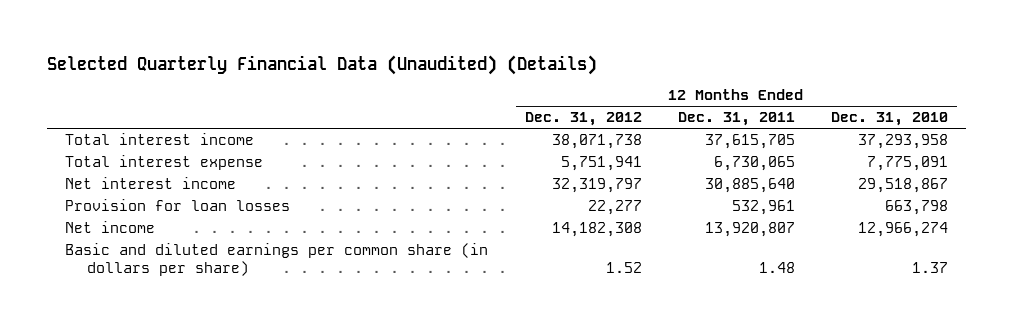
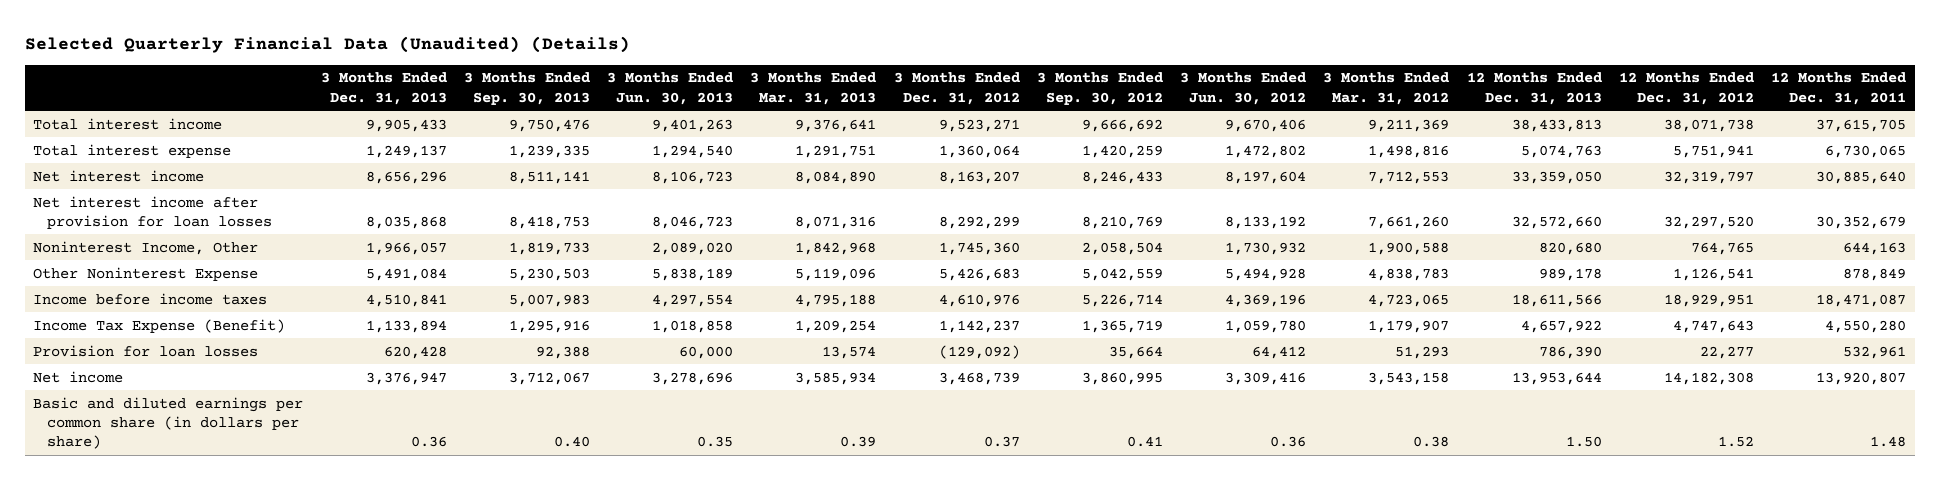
- | 12 Months Ended Dec. 31, 2012 | 12 Months Ended Dec. 31, 2011 | 12 Months Ended Dec. 31, 2010
+ | 3 Months Ended Dec. 31, 2013 | 3 Months Ended Sep. 30, 2013 | 3 Months Ended Jun. 30, 2013 | 3 Months Ended Mar. 31, 2013 | 3 Months Ended Dec. 31, 2012 | 3 Months Ended Sep. 30, 2012 | 3 Months Ended Jun. 30, 2012 | 3 Months Ended Mar. 31, 2012 | 12 Months Ended Dec. 31, 2013 | 12 Months Ended Dec. 31, 2012 | 12 Months Ended Dec. 31, 2011
+ Net interest income after provision for loan losses | 8,035,868 | 8,418,753 | 8,046,723 | 8,071,316 | 8,292,299 | 8,210,769 | 8,133,192 | 7,661,260 | 32,572,660 | 32,297,520 | 30,352,679
+ Noninterest Income, Other | 1,966,057 | 1,819,733 | 2,089,020 | 1,842,968 | 1,745,360 | 2,058,504 | 1,730,932 | 1,900,588 | 820,680 | 764,765 | 644,163
+ Other Noninterest Expense | 5,491,084 | 5,230,503 | 5,838,189 | 5,119,096 | 5,426,683 | 5,042,559 | 5,494,928 | 4,838,783 | 989,178 | 1,126,541 | 878,849
+ Income before income taxes | 4,510,841 | 5,007,983 | 4,297,554 | 4,795,188 | 4,610,976 | 5,226,714 | 4,369,196 | 4,723,065 | 18,611,566 | 18,929,951 | 18,471,087
+ Income Tax Expense (Benefit) | 1,133,894 | 1,295,916 | 1,018,858 | 1,209,254 | 1,142,237 | 1,365,719 | 1,059,780 | 1,179,907 | 4,657,922 | 4,747,643 | 4,550,280

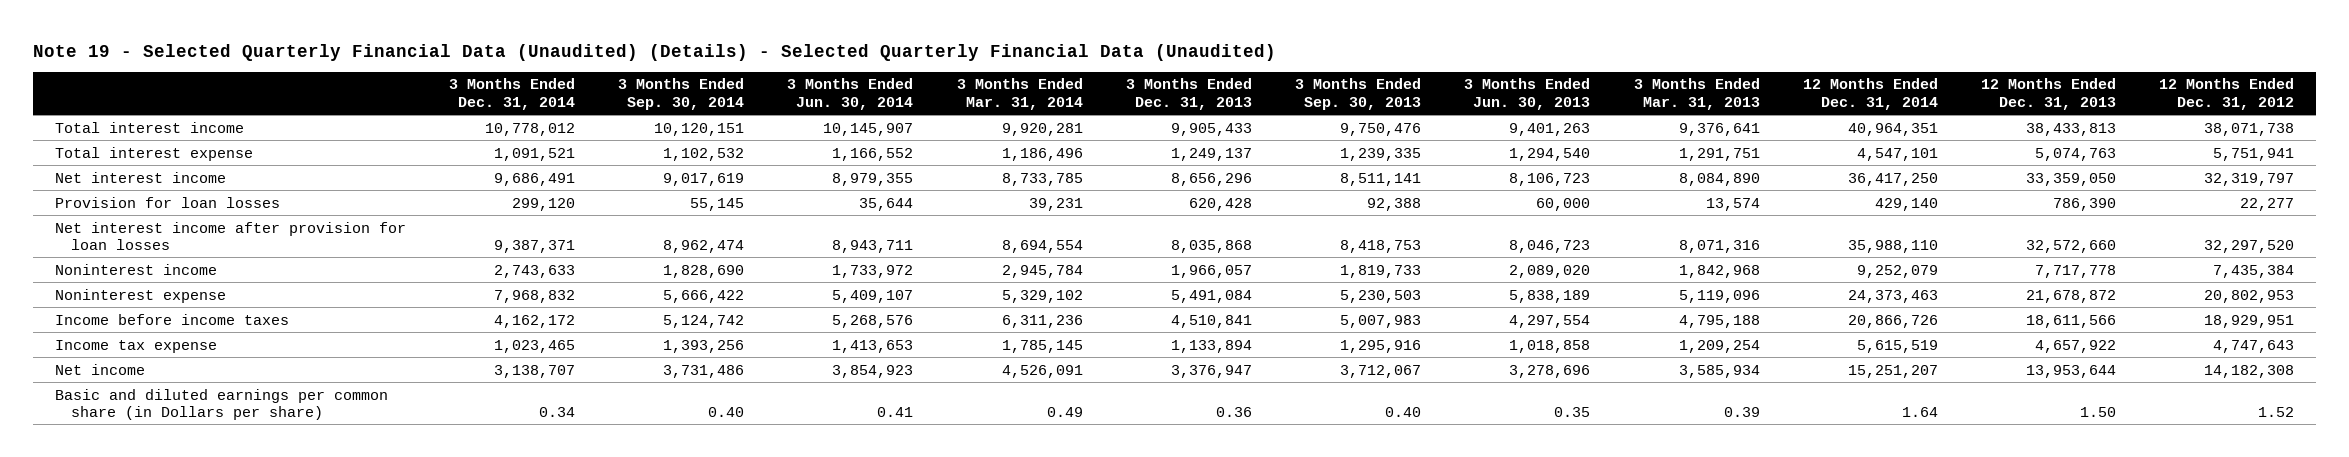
- Selected Quarterly Financial Data (Unaudited) (Details)
+ Note 19 - Selected Quarterly Financial Data (Unaudited) (Details) - Selected Quarterly Financial Data (Unaudited)
- | 3 Months Ended Dec. 31, 2013 | 3 Months Ended Sep. 30, 2013 | 3 Months Ended Jun. 30, 2013 | 3 Months Ended Mar. 31, 2013 | 3 Months Ended Dec. 31, 2012 | 3 Months Ended Sep. 30, 2012 | 3 Months Ended Jun. 30, 2012 | 3 Months Ended Mar. 31, 2012 | 12 Months Ended Dec. 31, 2013 | 12 Months Ended Dec. 31, 2012 | 12 Months Ended Dec. 31, 2011
+ | 3 Months Ended Dec. 31, 2014 | 3 Months Ended Sep. 30, 2014 | 3 Months Ended Jun. 30, 2014 | 3 Months Ended Mar. 31, 2014 | 3 Months Ended Dec. 31, 2013 | 3 Months Ended Sep. 30, 2013 | 3 Months Ended Jun. 30, 2013 | 3 Months Ended Mar. 31, 2013 | 12 Months Ended Dec. 31, 2014 | 12 Months Ended Dec. 31, 2013 | 12 Months Ended Dec. 31, 2012
moved up: Provision for loan losses | 299,120 | 55,145 | 35,644 | 39,231 | 620,428 | 92,388 | 60,000 | 13,574 | 429,140 | 786,390 | 22,277
- Noninterest Income, Other | 1,966,057 | 1,819,733 | 2,089,020 | 1,842,968 | 1,745,360 | 2,058,504 | 1,730,932 | 1,900,588 | 820,680 | 764,765 | 644,163
- Other Noninterest Expense | 5,491,084 | 5,230,503 | 5,838,189 | 5,119,096 | 5,426,683 | 5,042,559 | 5,494,928 | 4,838,783 | 989,178 | 1,126,541 | 878,849
+ Noninterest income | 2,743,633 | 1,828,690 | 1,733,972 | 2,945,784 | 1,966,057 | 1,819,733 | 2,089,020 | 1,842,968 | 9,252,079 | 7,717,778 | 7,435,384
+ Noninterest expense | 7,968,832 | 5,666,422 | 5,409,107 | 5,329,102 | 5,491,084 | 5,230,503 | 5,838,189 | 5,119,096 | 24,373,463 | 21,678,872 | 20,802,953
- Income Tax Expense (Benefit) | 1,133,894 | 1,295,916 | 1,018,858 | 1,209,254 | 1,142,237 | 1,365,719 | 1,059,780 | 1,179,907 | 4,657,922 | 4,747,643 | 4,550,280
+ Income tax expense | 1,023,465 | 1,393,256 | 1,413,653 | 1,785,145 | 1,133,894 | 1,295,916 | 1,018,858 | 1,209,254 | 5,615,519 | 4,657,922 | 4,747,643
- Basic and diluted earnings per common share (in dollars per share) | 0.36 | 0.40 | 0.35 | 0.39 | 0.37 | 0.41 | 0.36 | 0.38 | 1.50 | 1.52 | 1.48
+ Basic and diluted earnings per common share (in Dollars per share) | 0.34 | 0.40 | 0.41 | 0.49 | 0.36 | 0.40 | 0.35 | 0.39 | 1.64 | 1.50 | 1.52

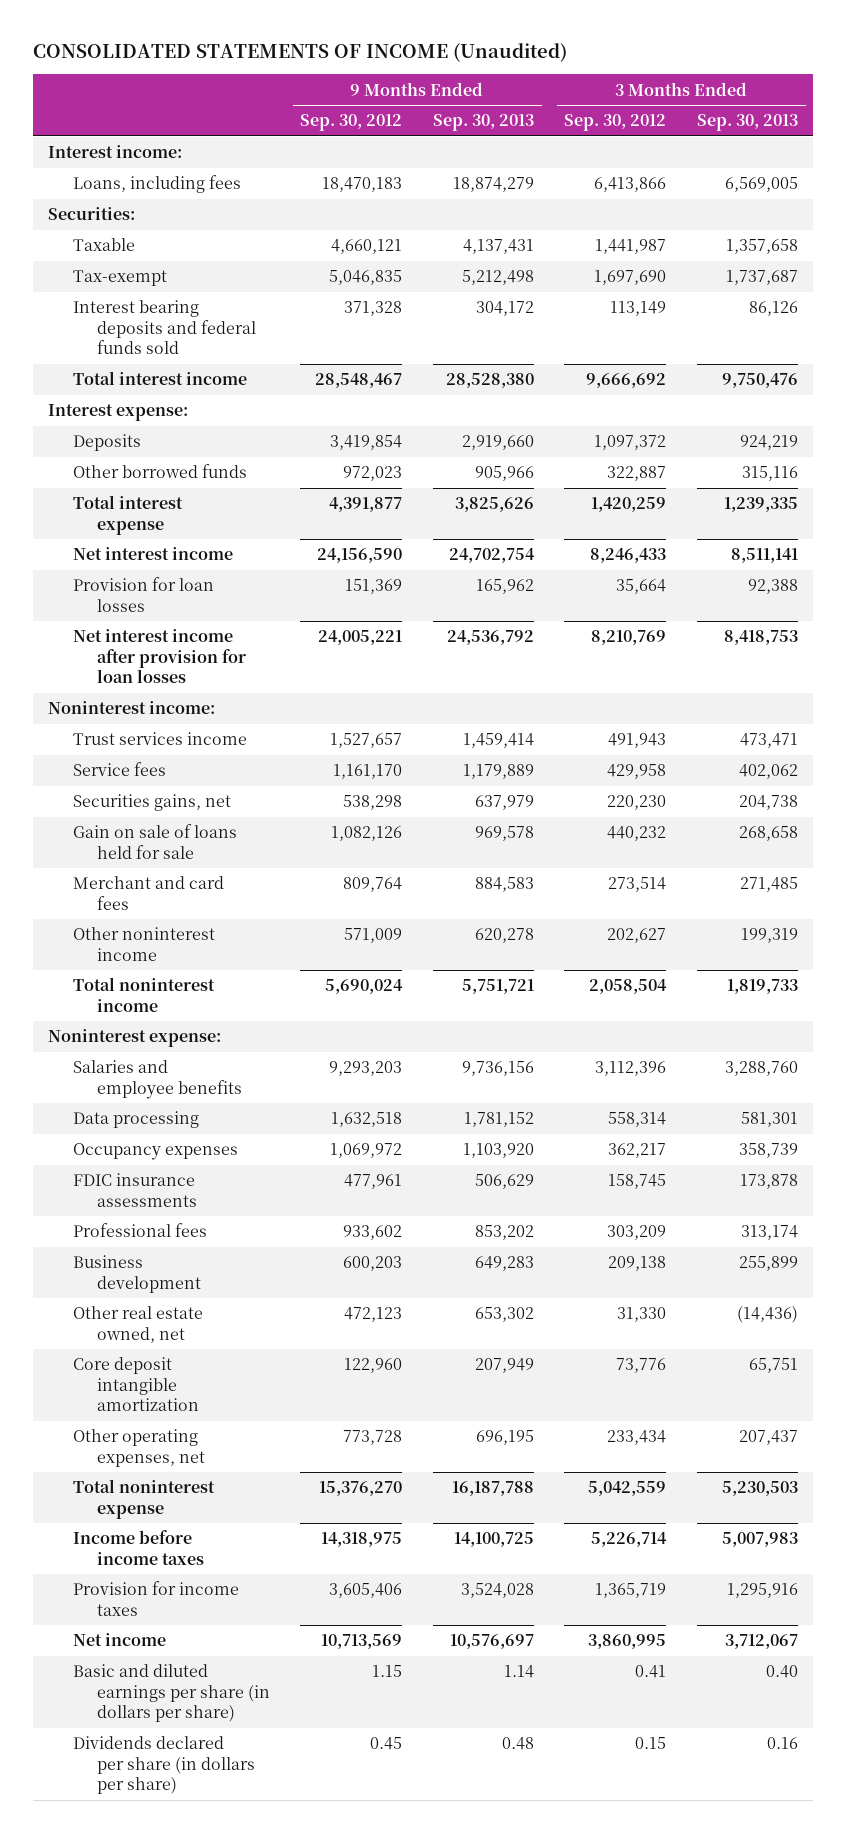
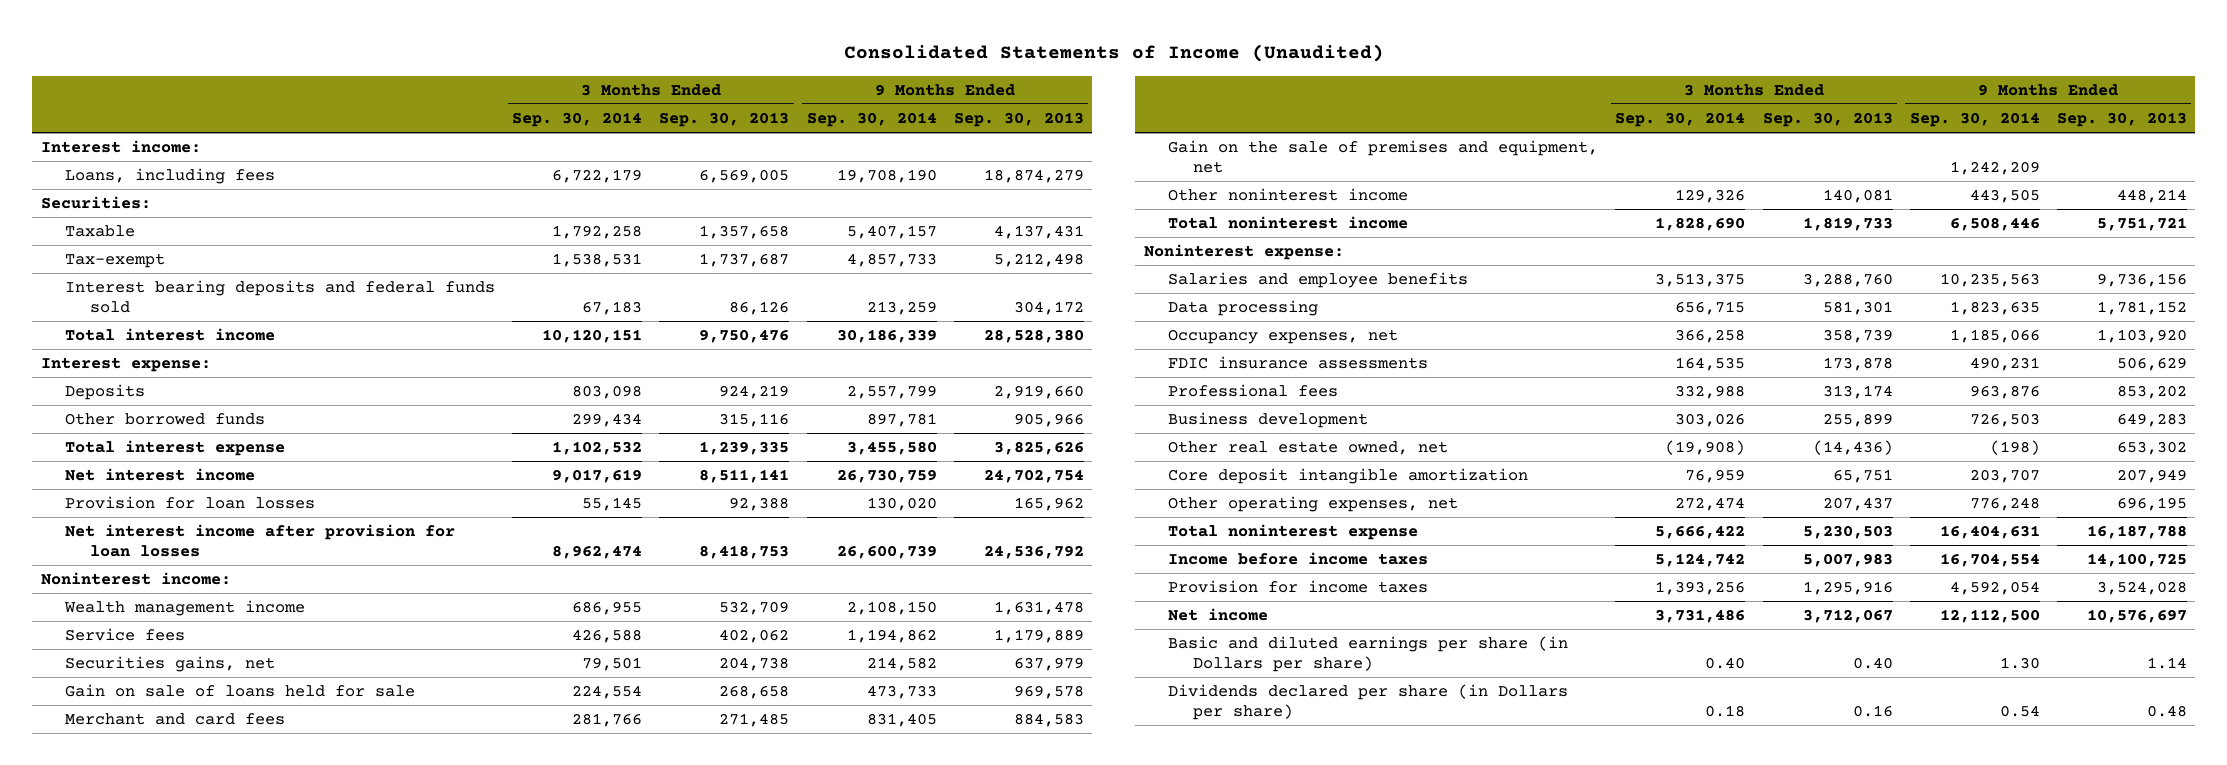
- CONSOLIDATED STATEMENTS OF INCOME (Unaudited)
+ Consolidated Statements of Income (Unaudited)
- | 9 Months Ended Sep. 30, 2012 | 9 Months Ended Sep. 30, 2013 | 3 Months Ended Sep. 30, 2012 | 3 Months Ended Sep. 30, 2013
+ | 3 Months Ended Sep. 30, 2014 | 3 Months Ended Sep. 30, 2013 | 9 Months Ended Sep. 30, 2014 | 9 Months Ended Sep. 30, 2013
- Trust services income | 1,527,657 | 1,459,414 | 491,943 | 473,471
+ Wealth management income | 686,955 | 532,709 | 2,108,150 | 1,631,478
- Other noninterest income | 571,009 | 620,278 | 202,627 | 199,319
+ Gain on the sale of premises and equipment, net | | | 1,242,209 |
+ Other noninterest income | 129,326 | 140,081 | 443,505 | 448,214
- Occupancy expenses | 1,069,972 | 1,103,920 | 362,217 | 358,739
+ Occupancy expenses, net | 366,258 | 358,739 | 1,185,066 | 1,103,920
- Basic and diluted earnings per share (in dollars per share) | 1.15 | 1.14 | 0.41 | 0.40
- Dividends declared per share (in dollars per share) | 0.45 | 0.48 | 0.15 | 0.16
+ Basic and diluted earnings per share (in Dollars per share) | 0.40 | 0.40 | 1.30 | 1.14
+ Dividends declared per share (in Dollars per share) | 0.18 | 0.16 | 0.54 | 0.48

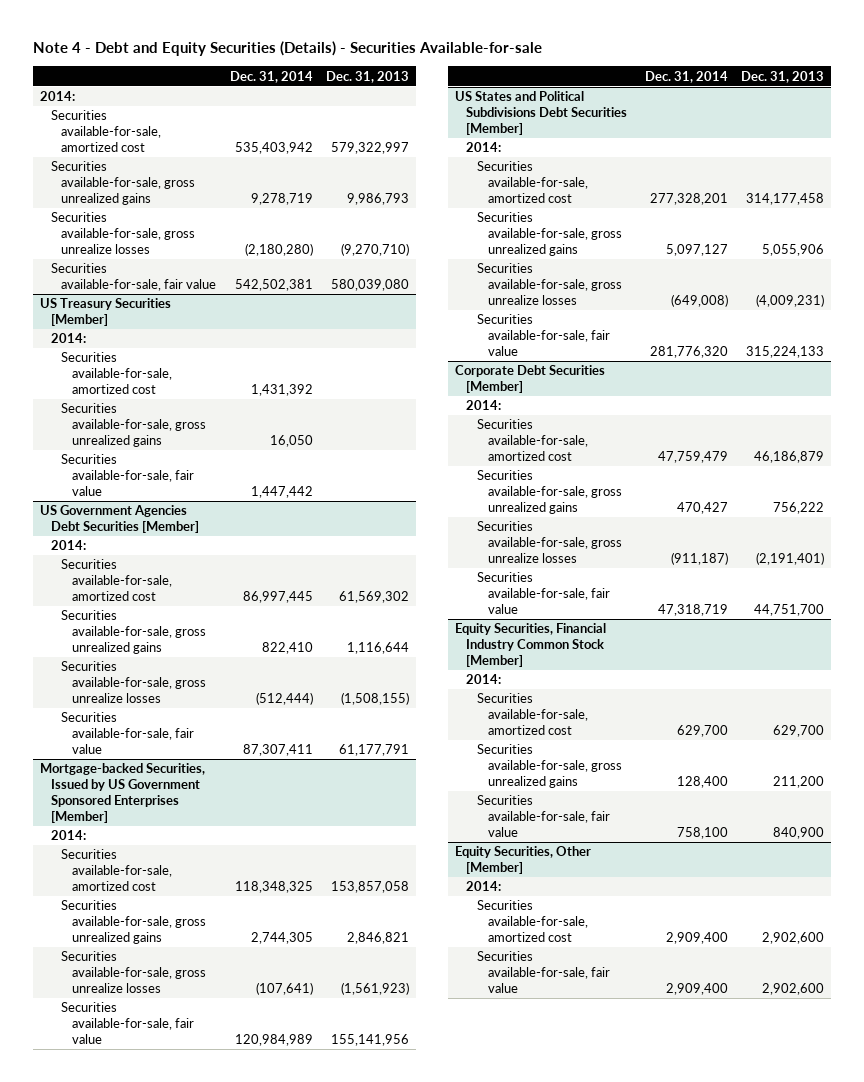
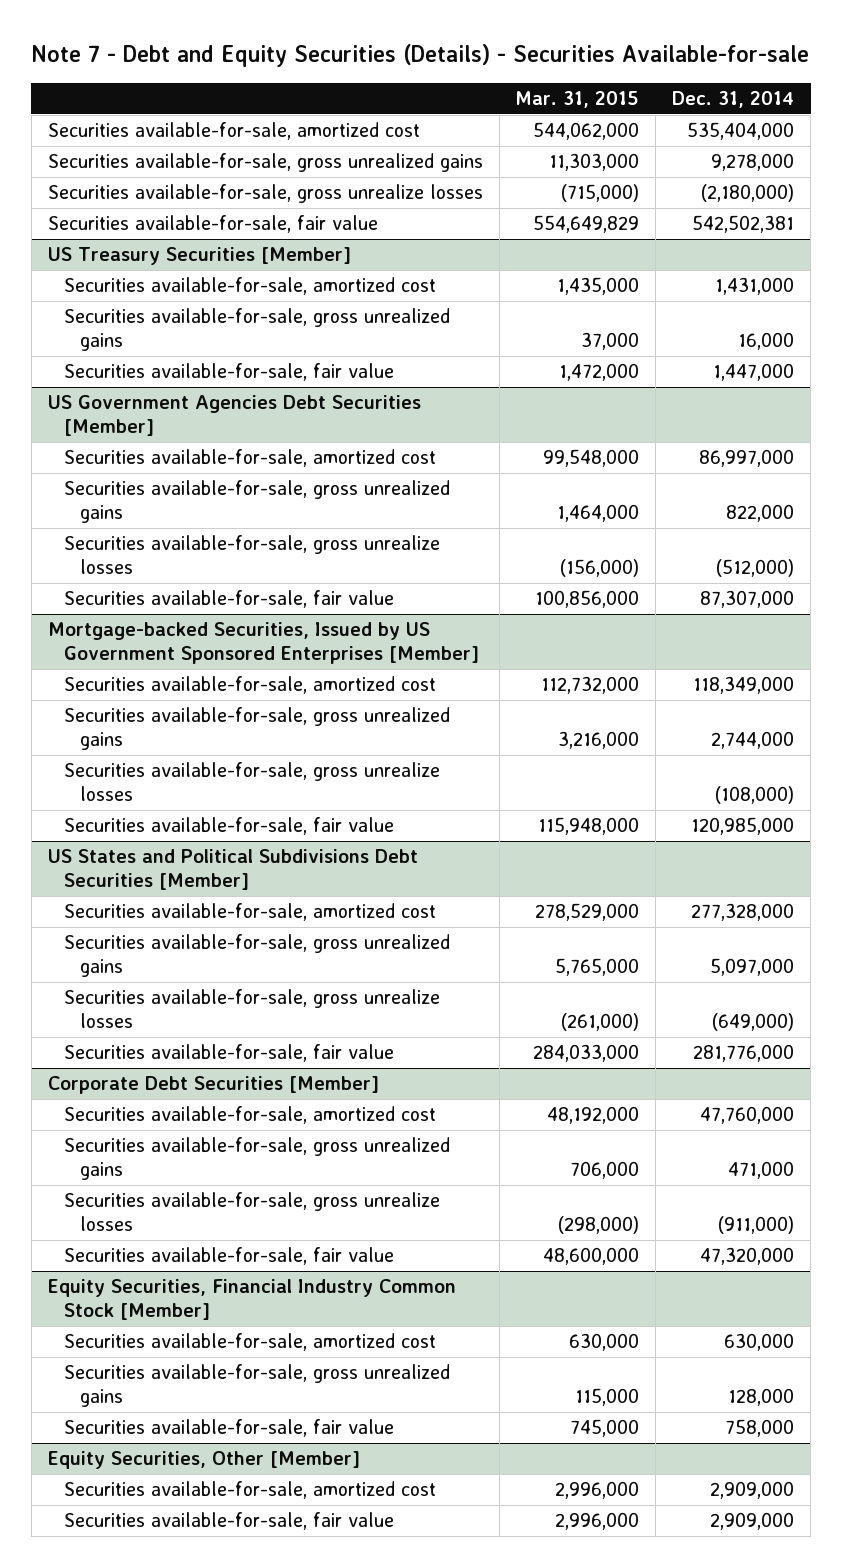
- Note 4 - Debt and Equity Securities (Details) - Securities Available-for-sale
+ Note 7 - Debt and Equity Securities (Details) - Securities Available-for-sale
- | Dec. 31, 2014 | Dec. 31, 2013
+ | Mar. 31, 2015 | Dec. 31, 2014
- 2014:
- Securities available-for-sale, amortized cost | 535,403,942 | 579,322,997
- Securities available-for-sale, gross unrealized gains | 9,278,719 | 9,986,793
- Securities available-for-sale, gross unrealize losses | (2,180,280) | (9,270,710)
+ Securities available-for-sale, amortized cost | 544,062,000 | 535,404,000
+ Securities available-for-sale, gross unrealized gains | 11,303,000 | 9,278,000
+ Securities available-for-sale, gross unrealize losses | (715,000) | (2,180,000)
@ US Treasury Securities [Member]
- 2014:
- Securities available-for-sale, amortized cost | 1,431,392 |
- Securities available-for-sale, gross unrealized gains | 16,050 |
- Securities available-for-sale, fair value | 1,447,442 |
+ Securities available-for-sale, amortized cost | 1,435,000 | 1,431,000
+ Securities available-for-sale, gross unrealized gains | 37,000 | 16,000
+ Securities available-for-sale, fair value | 1,472,000 | 1,447,000
@ US Government Agencies Debt Securities [Member]
- 2014:
- Securities available-for-sale, amortized cost | 86,997,445 | 61,569,302
- Securities available-for-sale, gross unrealized gains | 822,410 | 1,116,644
- Securities available-for-sale, gross unrealize losses | (512,444) | (1,508,155)
- Securities available-for-sale, fair value | 87,307,411 | 61,177,791
+ Securities available-for-sale, amortized cost | 99,548,000 | 86,997,000
+ Securities available-for-sale, gross unrealized gains | 1,464,000 | 822,000
+ Securities available-for-sale, gross unrealize losses | (156,000) | (512,000)
+ Securities available-for-sale, fair value | 100,856,000 | 87,307,000
@ Mortgage-backed Securities, Issued by US Government Sponsored Enterprises [Member]
- 2014:
- Securities available-for-sale, amortized cost | 118,348,325 | 153,857,058
- Securities available-for-sale, gross unrealized gains | 2,744,305 | 2,846,821
- Securities available-for-sale, gross unrealize losses | (107,641) | (1,561,923)
- Securities available-for-sale, fair value | 120,984,989 | 155,141,956
+ Securities available-for-sale, amortized cost | 112,732,000 | 118,349,000
+ Securities available-for-sale, gross unrealized gains | 3,216,000 | 2,744,000
+ Securities available-for-sale, gross unrealize losses | | (108,000)
+ Securities available-for-sale, fair value | 115,948,000 | 120,985,000
@ US States and Political Subdivisions Debt Securities [Member]
- 2014:
- Securities available-for-sale, amortized cost | 277,328,201 | 314,177,458
- Securities available-for-sale, gross unrealized gains | 5,097,127 | 5,055,906
- Securities available-for-sale, gross unrealize losses | (649,008) | (4,009,231)
- Securities available-for-sale, fair value | 281,776,320 | 315,224,133
+ Securities available-for-sale, amortized cost | 278,529,000 | 277,328,000
+ Securities available-for-sale, gross unrealized gains | 5,765,000 | 5,097,000
+ Securities available-for-sale, gross unrealize losses | (261,000) | (649,000)
+ Securities available-for-sale, fair value | 284,033,000 | 281,776,000
@ Corporate Debt Securities [Member]
- 2014:
- Securities available-for-sale, amortized cost | 47,759,479 | 46,186,879
- Securities available-for-sale, gross unrealized gains | 470,427 | 756,222
- Securities available-for-sale, gross unrealize losses | (911,187) | (2,191,401)
- Securities available-for-sale, fair value | 47,318,719 | 44,751,700
+ Securities available-for-sale, amortized cost | 48,192,000 | 47,760,000
+ Securities available-for-sale, gross unrealized gains | 706,000 | 471,000
+ Securities available-for-sale, gross unrealize losses | (298,000) | (911,000)
+ Securities available-for-sale, fair value | 48,600,000 | 47,320,000
@ Equity Securities, Financial Industry Common Stock [Member]
- 2014:
- Securities available-for-sale, amortized cost | 629,700 | 629,700
- Securities available-for-sale, gross unrealized gains | 128,400 | 211,200
- Securities available-for-sale, fair value | 758,100 | 840,900
+ Securities available-for-sale, amortized cost | 630,000 | 630,000
+ Securities available-for-sale, gross unrealized gains | 115,000 | 128,000
+ Securities available-for-sale, fair value | 745,000 | 758,000
@ Equity Securities, Other [Member]
- 2014:
- Securities available-for-sale, amortized cost | 2,909,400 | 2,902,600
- Securities available-for-sale, fair value | 2,909,400 | 2,902,600
+ Securities available-for-sale, amortized cost | 2,996,000 | 2,909,000
+ Securities available-for-sale, fair value | 2,996,000 | 2,909,000

